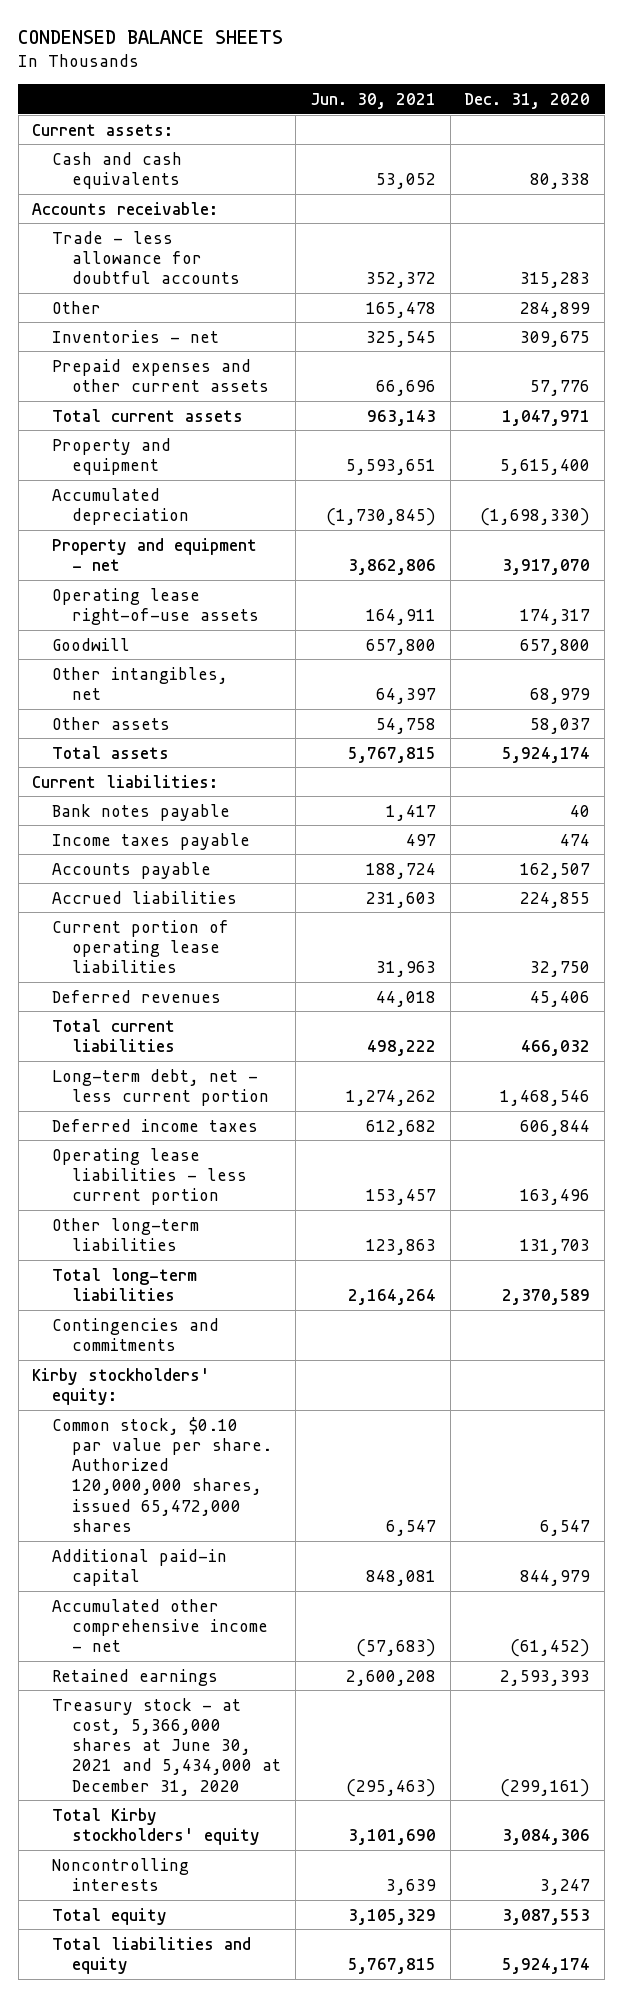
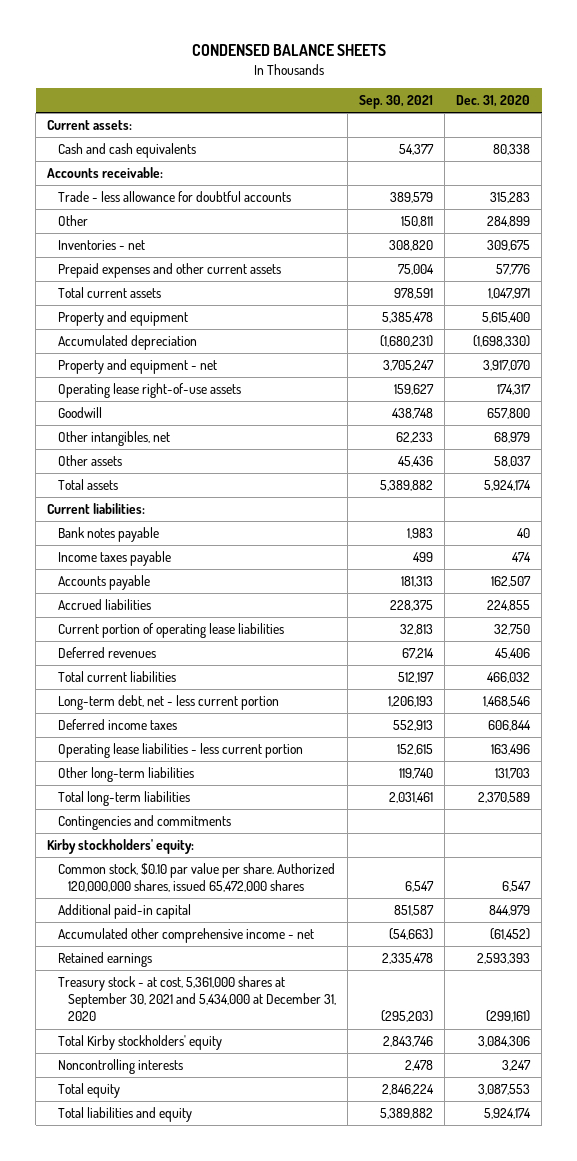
- | Jun. 30, 2021 | Dec. 31, 2020
+ | Sep. 30, 2021 | Dec. 31, 2020
- Treasury stock - at cost, 5,366,000 shares at June 30, 2021 and 5,434,000 at December 31, 2020 | (295,463) | (299,161)
+ Treasury stock - at cost, 5,361,000 shares at September 30, 2021 and 5,434,000 at December 31, 2020 | (295,203) | (299,161)

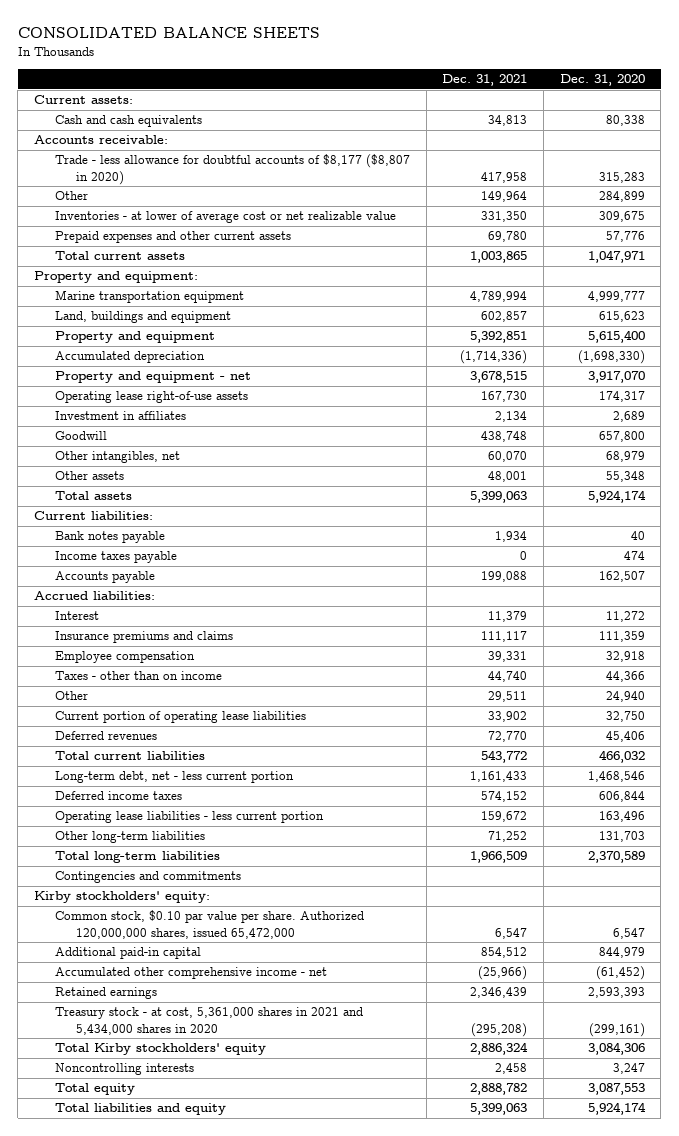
- CONDENSED BALANCE SHEETS
+ CONSOLIDATED BALANCE SHEETS
- | Sep. 30, 2021 | Dec. 31, 2020
+ | Dec. 31, 2021 | Dec. 31, 2020
- Trade - less allowance for doubtful accounts | 389,579 | 315,283
+ Trade - less allowance for doubtful accounts of $8,177 ($8,807 in 2020) | 417,958 | 315,283
- Inventories - net | 308,820 | 309,675
+ Inventories - at lower of average cost or net realizable value | 331,350 | 309,675
+ Property and equipment:
+ Marine transportation equipment | 4,789,994 | 4,999,777
+ Land, buildings and equipment | 602,857 | 615,623
+ Investment in affiliates | 2,134 | 2,689
- Other assets | 45,436 | 58,037
+ Other assets | 48,001 | 55,348
- Accrued liabilities | 228,375 | 224,855
+ Accrued liabilities:
+ Interest | 11,379 | 11,272
+ Insurance premiums and claims | 111,117 | 111,359
+ Employee compensation | 39,331 | 32,918
+ Taxes - other than on income | 44,740 | 44,366
+ Other | 29,511 | 24,940
- Common stock, $0.10 par value per share. Authorized 120,000,000 shares, issued 65,472,000 shares | 6,547 | 6,547
+ Common stock, $0.10 par value per share. Authorized 120,000,000 shares, issued 65,472,000 | 6,547 | 6,547
- Treasury stock - at cost, 5,361,000 shares at September 30, 2021 and 5,434,000 at December 31, 2020 | (295,203) | (299,161)
+ Treasury stock - at cost, 5,361,000 shares in 2021 and 5,434,000 shares in 2020 | (295,208) | (299,161)

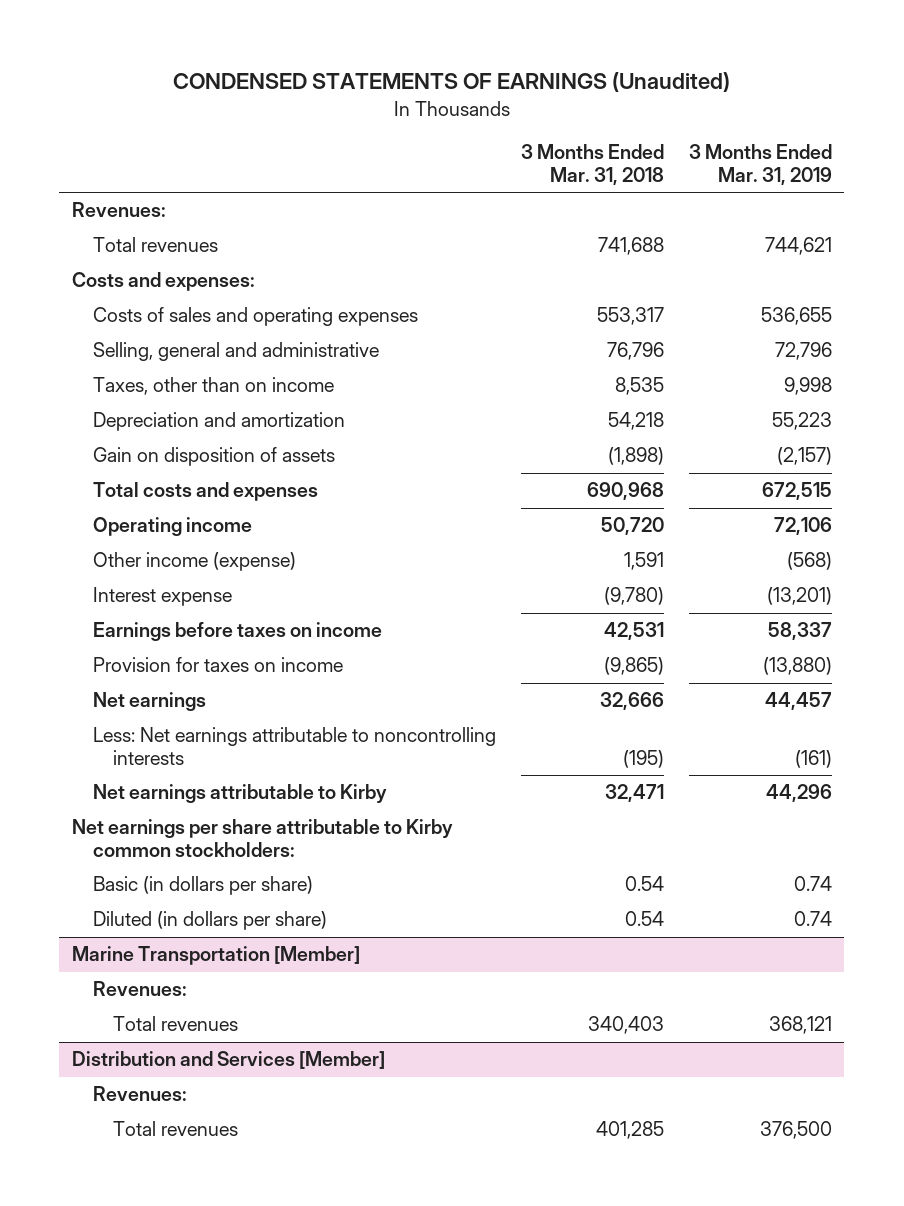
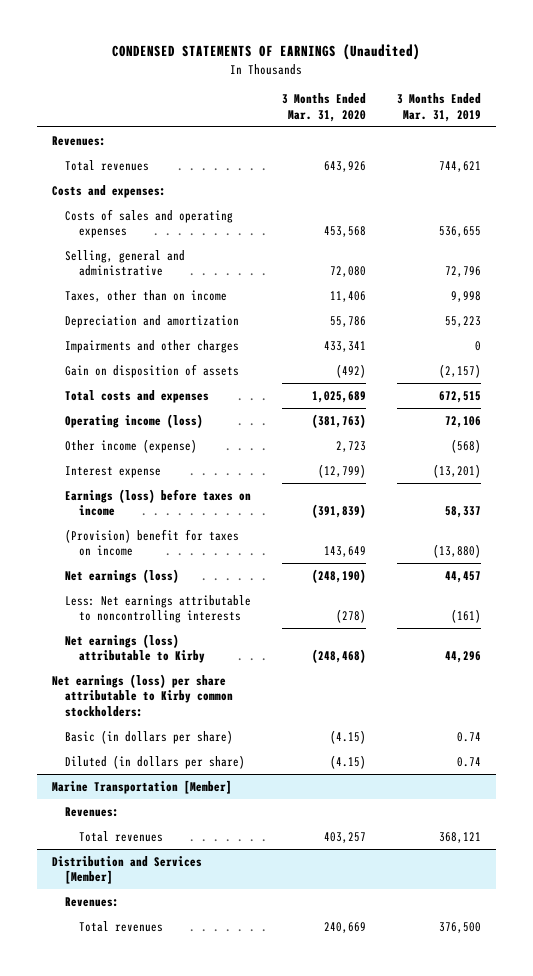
- | 3 Months Ended Mar. 31, 2018 | 3 Months Ended Mar. 31, 2019
+ | 3 Months Ended Mar. 31, 2020 | 3 Months Ended Mar. 31, 2019
+ Impairments and other charges | 433,341 | 0
- Operating income | 50,720 | 72,106
+ Operating income (loss) | (381,763) | 72,106
- Earnings before taxes on income | 42,531 | 58,337
- Provision for taxes on income | (9,865) | (13,880)
- Net earnings | 32,666 | 44,457
+ Earnings (loss) before taxes on income | (391,839) | 58,337
+ (Provision) benefit for taxes on income | 143,649 | (13,880)
+ Net earnings (loss) | (248,190) | 44,457
- Net earnings attributable to Kirby | 32,471 | 44,296
- Net earnings per share attributable to Kirby common stockholders:
+ Net earnings (loss) attributable to Kirby | (248,468) | 44,296
+ Net earnings (loss) per share attributable to Kirby common stockholders:

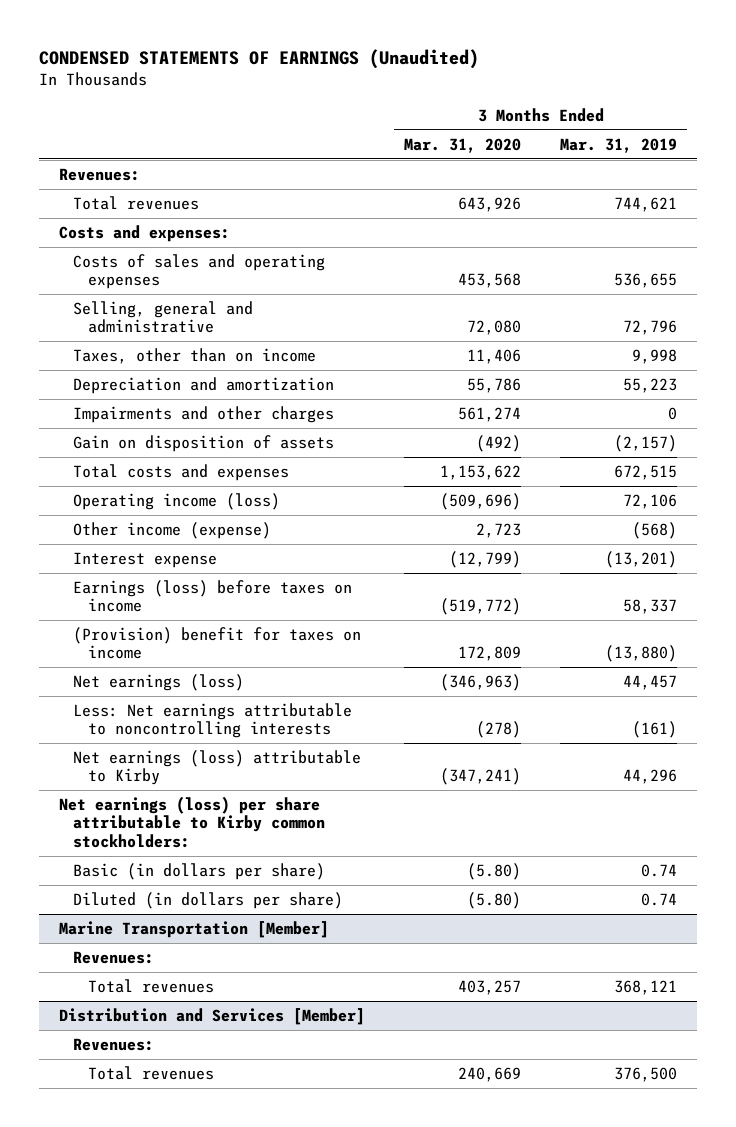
- Impairments and other charges | 433,341 | 0
+ Impairments and other charges | 561,274 | 0
- Total costs and expenses | 1,025,689 | 672,515
- Operating income (loss) | (381,763) | 72,106
+ Total costs and expenses | 1,153,622 | 672,515
+ Operating income (loss) | (509,696) | 72,106
- Earnings (loss) before taxes on income | (391,839) | 58,337
- (Provision) benefit for taxes on income | 143,649 | (13,880)
- Net earnings (loss) | (248,190) | 44,457
+ Earnings (loss) before taxes on income | (519,772) | 58,337
+ (Provision) benefit for taxes on income | 172,809 | (13,880)
+ Net earnings (loss) | (346,963) | 44,457
- Net earnings (loss) attributable to Kirby | (248,468) | 44,296
+ Net earnings (loss) attributable to Kirby | (347,241) | 44,296
- Basic (in dollars per share) | (4.15) | 0.74
- Diluted (in dollars per share) | (4.15) | 0.74
+ Basic (in dollars per share) | (5.80) | 0.74
+ Diluted (in dollars per share) | (5.80) | 0.74

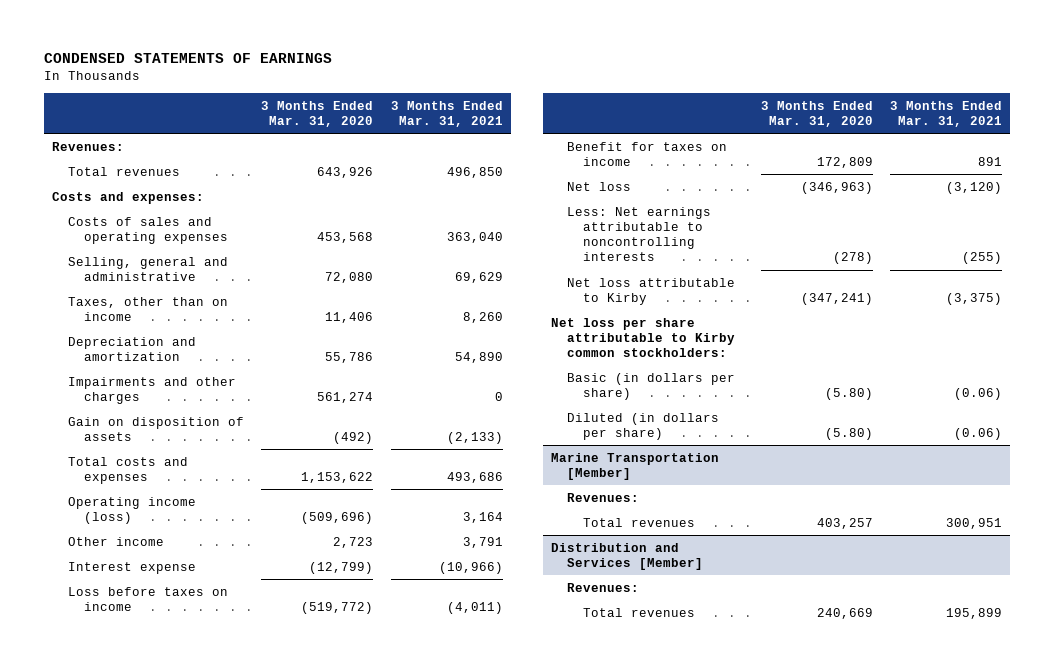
- CONDENSED STATEMENTS OF EARNINGS (Unaudited)
+ CONDENSED STATEMENTS OF EARNINGS
- | 3 Months Ended Mar. 31, 2020 | 3 Months Ended Mar. 31, 2019
+ | 3 Months Ended Mar. 31, 2020 | 3 Months Ended Mar. 31, 2021
- Other income (expense) | 2,723 | (568)
+ Other income | 2,723 | 3,791
- Earnings (loss) before taxes on income | (519,772) | 58,337
- (Provision) benefit for taxes on income | 172,809 | (13,880)
- Net earnings (loss) | (346,963) | 44,457
+ Loss before taxes on income | (519,772) | (4,011)
+ Benefit for taxes on income | 172,809 | 891
+ Net loss | (346,963) | (3,120)
- Net earnings (loss) attributable to Kirby | (347,241) | 44,296
- Net earnings (loss) per share attributable to Kirby common stockholders:
+ Net loss attributable to Kirby | (347,241) | (3,375)
+ Net loss per share attributable to Kirby common stockholders:

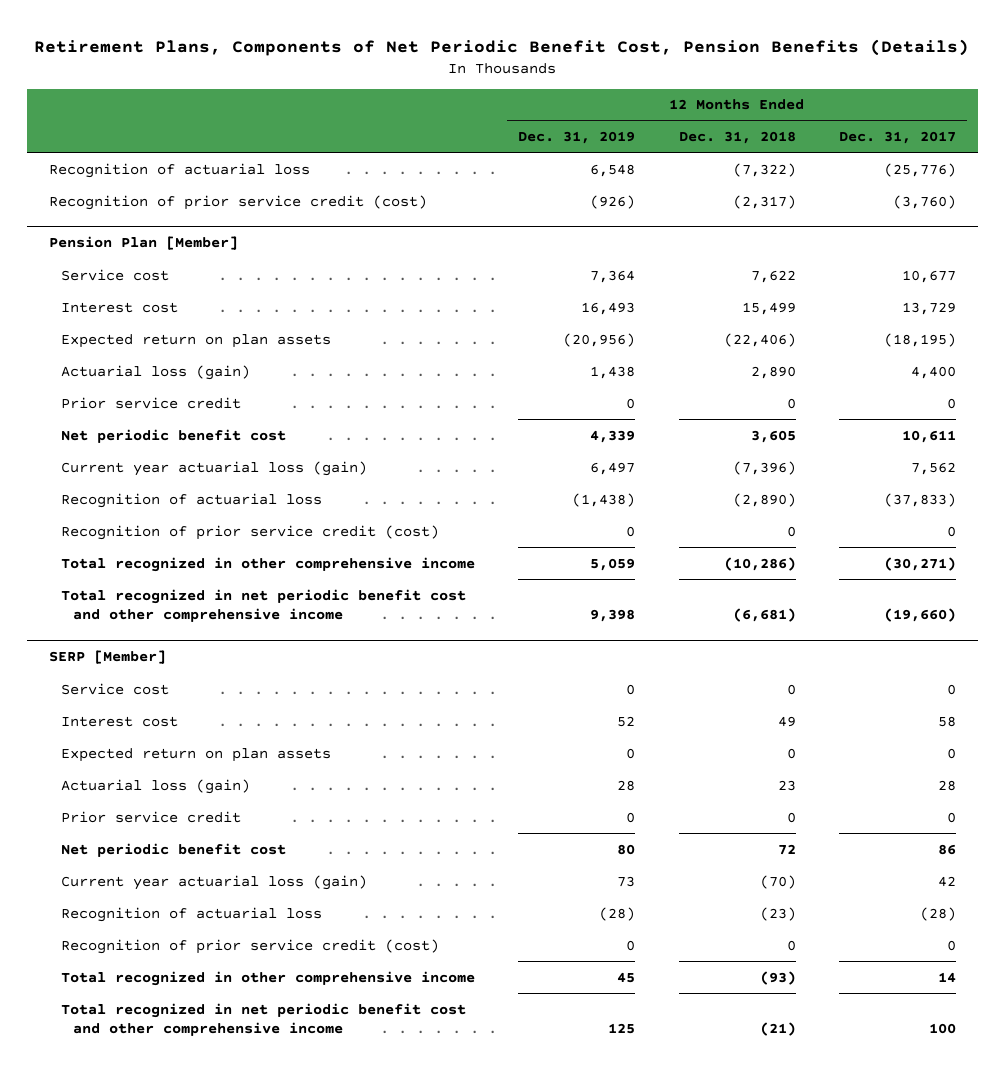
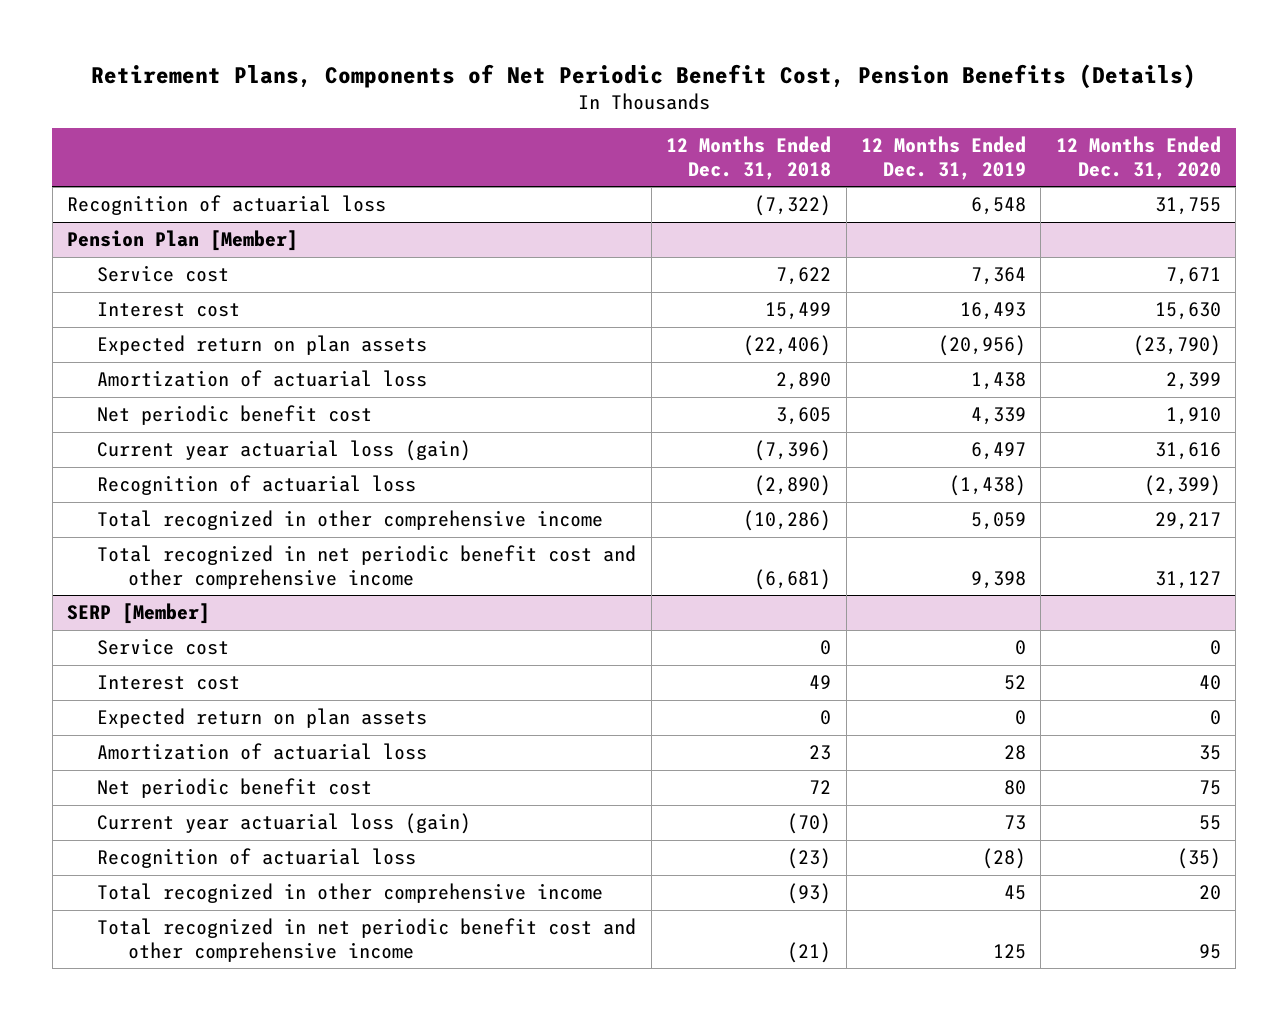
- | 12 Months Ended Dec. 31, 2019 | 12 Months Ended Dec. 31, 2018 | 12 Months Ended Dec. 31, 2017
+ | 12 Months Ended Dec. 31, 2018 | 12 Months Ended Dec. 31, 2019 | 12 Months Ended Dec. 31, 2020
- Recognition of prior service credit (cost) | (926) | (2,317) | (3,760)
@ Pension Plan [Member]
- Actuarial loss (gain) | 1,438 | 2,890 | 4,400
- Prior service credit | 0 | 0 | 0
+ Amortization of actuarial loss | 2,890 | 1,438 | 2,399
- Recognition of prior service credit (cost) | 0 | 0 | 0
@ SERP [Member]
- Actuarial loss (gain) | 28 | 23 | 28
- Prior service credit | 0 | 0 | 0
+ Amortization of actuarial loss | 23 | 28 | 35
- Recognition of prior service credit (cost) | 0 | 0 | 0

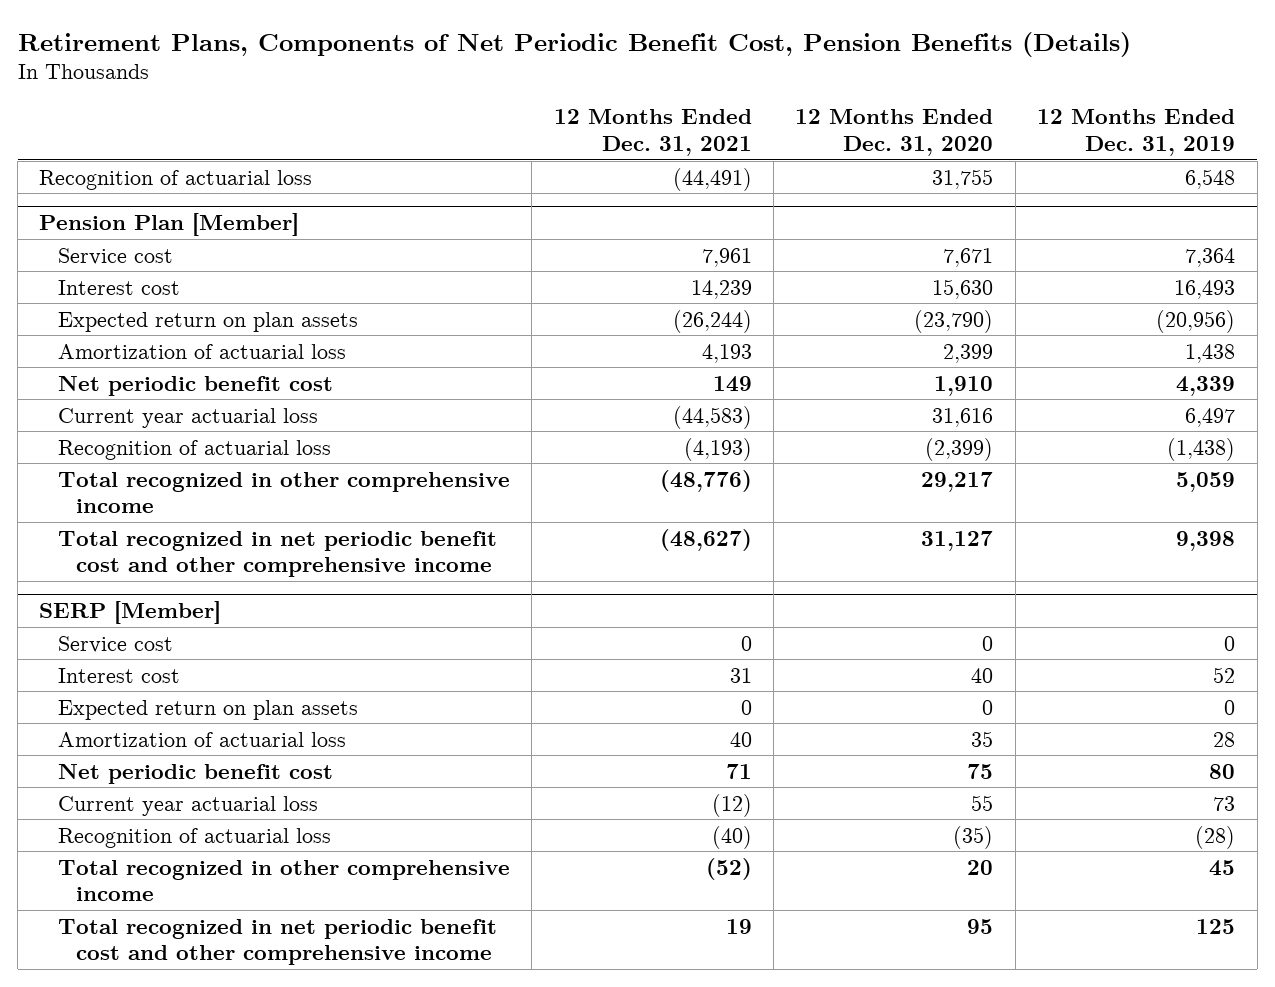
- | 12 Months Ended Dec. 31, 2018 | 12 Months Ended Dec. 31, 2019 | 12 Months Ended Dec. 31, 2020
+ | 12 Months Ended Dec. 31, 2021 | 12 Months Ended Dec. 31, 2020 | 12 Months Ended Dec. 31, 2019
@ Pension Plan [Member]
- Current year actuarial loss (gain) | (7,396) | 6,497 | 31,616
+ Current year actuarial loss | (44,583) | 31,616 | 6,497
@ SERP [Member]
- Current year actuarial loss (gain) | (70) | 73 | 55
+ Current year actuarial loss | (12) | 55 | 73

